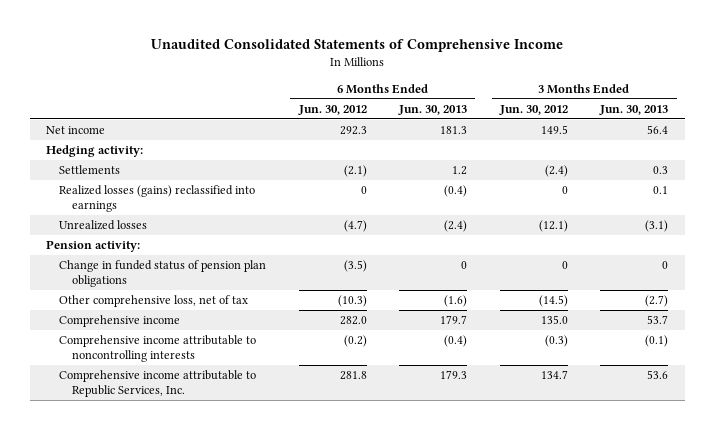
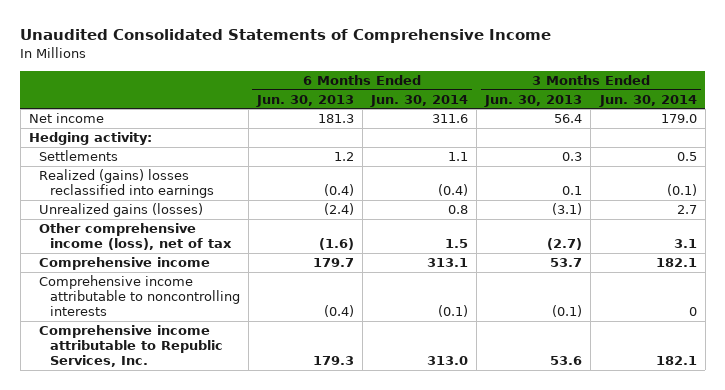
- | 6 Months Ended Jun. 30, 2012 | 6 Months Ended Jun. 30, 2013 | 3 Months Ended Jun. 30, 2012 | 3 Months Ended Jun. 30, 2013
+ | 6 Months Ended Jun. 30, 2013 | 6 Months Ended Jun. 30, 2014 | 3 Months Ended Jun. 30, 2013 | 3 Months Ended Jun. 30, 2014
- Realized losses (gains) reclassified into earnings | 0 | (0.4) | 0 | 0.1
- Unrealized losses | (4.7) | (2.4) | (12.1) | (3.1)
- Pension activity:
- Change in funded status of pension plan obligations | (3.5) | 0 | 0 | 0
- Other comprehensive loss, net of tax | (10.3) | (1.6) | (14.5) | (2.7)
+ Realized (gains) losses reclassified into earnings | (0.4) | (0.4) | 0.1 | (0.1)
+ Unrealized gains (losses) | (2.4) | 0.8 | (3.1) | 2.7
+ Other comprehensive income (loss), net of tax | (1.6) | 1.5 | (2.7) | 3.1

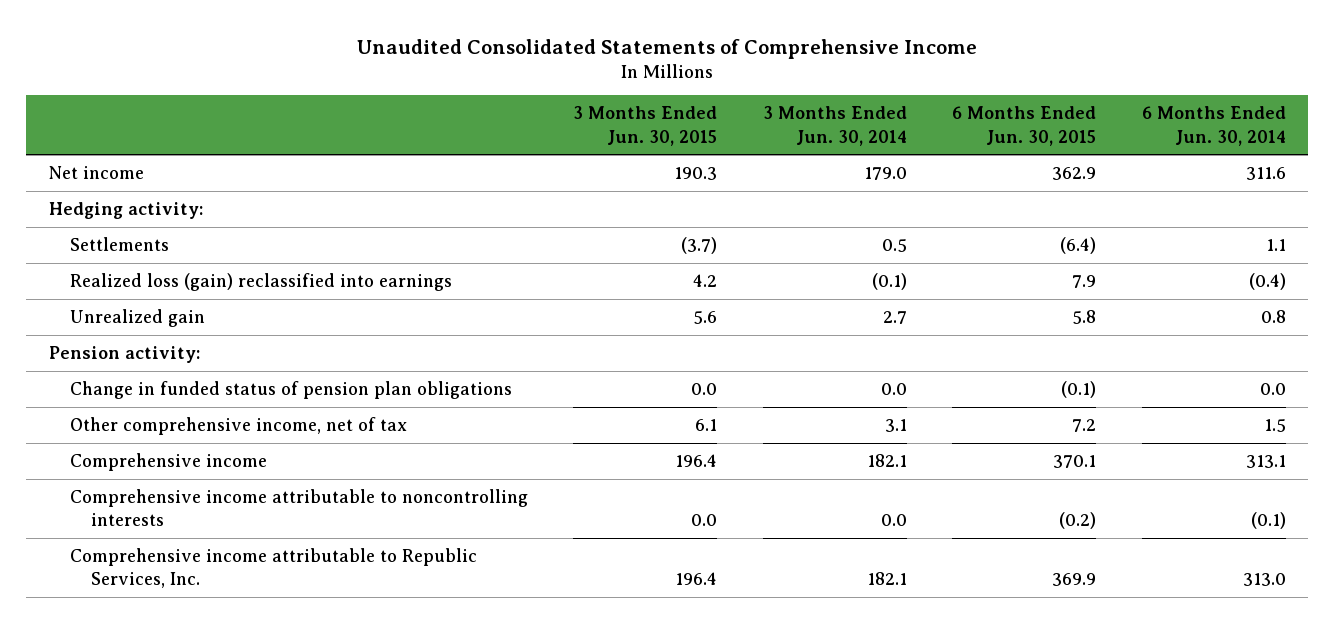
- | 6 Months Ended Jun. 30, 2013 | 6 Months Ended Jun. 30, 2014 | 3 Months Ended Jun. 30, 2013 | 3 Months Ended Jun. 30, 2014
+ | 3 Months Ended Jun. 30, 2015 | 3 Months Ended Jun. 30, 2014 | 6 Months Ended Jun. 30, 2015 | 6 Months Ended Jun. 30, 2014
- Realized (gains) losses reclassified into earnings | (0.4) | (0.4) | 0.1 | (0.1)
- Unrealized gains (losses) | (2.4) | 0.8 | (3.1) | 2.7
- Other comprehensive income (loss), net of tax | (1.6) | 1.5 | (2.7) | 3.1
+ Realized loss (gain) reclassified into earnings | 4.2 | (0.1) | 7.9 | (0.4)
+ Unrealized gain | 5.6 | 2.7 | 5.8 | 0.8
+ Pension activity:
+ Change in funded status of pension plan obligations | 0.0 | 0.0 | (0.1) | 0.0
+ Other comprehensive income, net of tax | 6.1 | 3.1 | 7.2 | 1.5
- Comprehensive income attributable to noncontrolling interests | (0.4) | (0.1) | (0.1) | 0
+ Comprehensive income attributable to noncontrolling interests | 0.0 | 0.0 | (0.2) | (0.1)

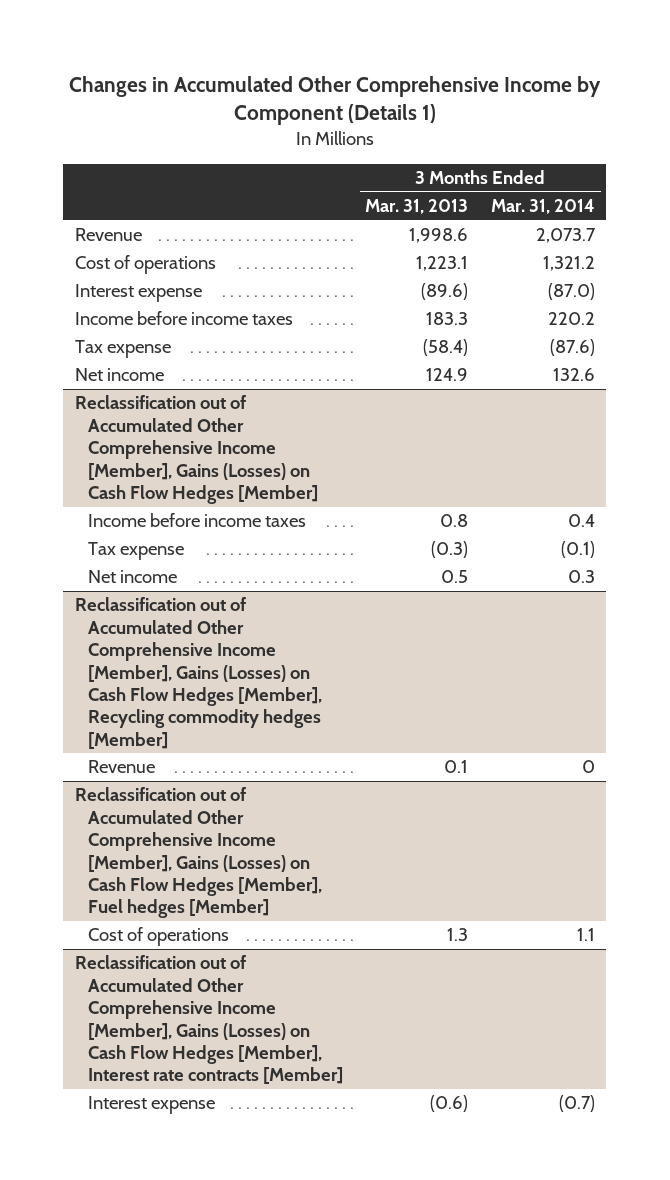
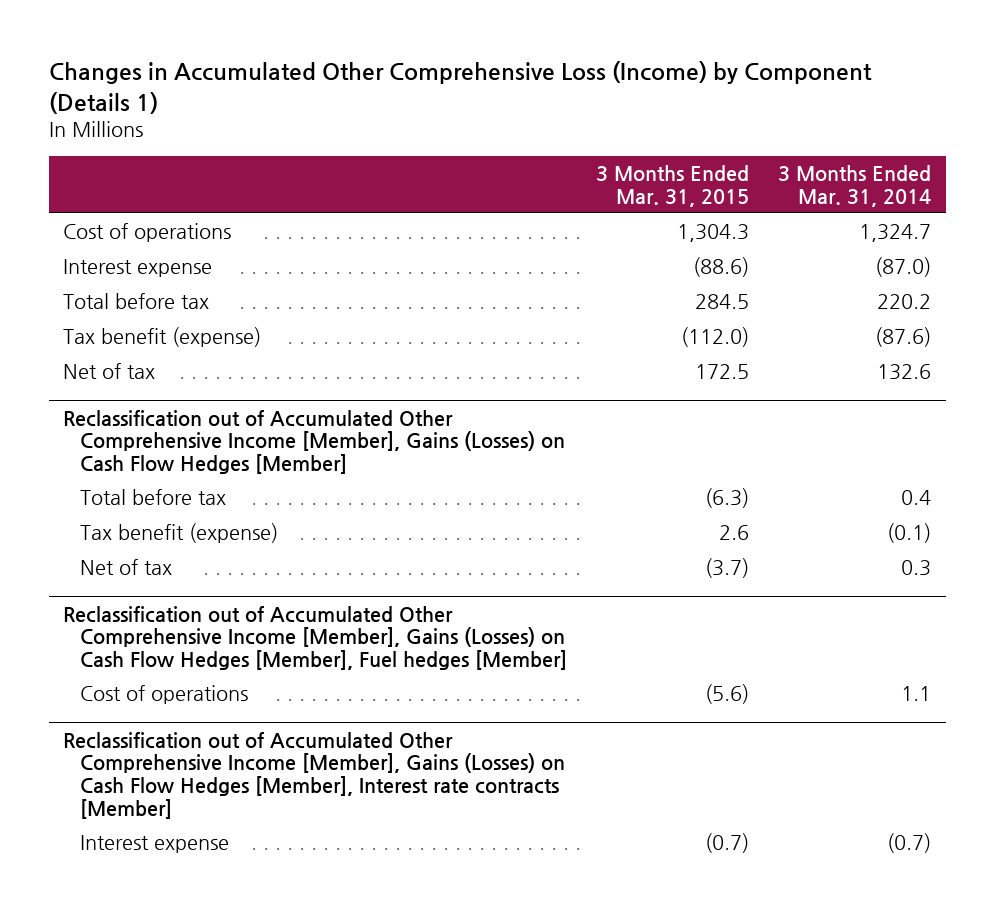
- Changes in Accumulated Other Comprehensive Income by Component (Details 1)
+ Changes in Accumulated Other Comprehensive Loss (Income) by Component (Details 1)
- | 3 Months Ended Mar. 31, 2013 | 3 Months Ended Mar. 31, 2014
+ | 3 Months Ended Mar. 31, 2015 | 3 Months Ended Mar. 31, 2014
- Revenue | 1,998.6 | 2,073.7
- Cost of operations | 1,223.1 | 1,321.2
+ Cost of operations | 1,304.3 | 1,324.7
- Income before income taxes | 183.3 | 220.2
- Tax expense | (58.4) | (87.6)
- Net income | 124.9 | 132.6
+ Total before tax | 284.5 | 220.2
+ Tax benefit (expense) | (112.0) | (87.6)
+ Net of tax | 172.5 | 132.6
@ Reclassification out of Accumulated Other Comprehensive Income [Member], Gains (Losses) on Cash Flow Hedges [Member]
- Income before income taxes | 0.8 | 0.4
- Tax expense | (0.3) | (0.1)
- Net income | 0.5 | 0.3
- Reclassification out of Accumulated Other Comprehensive Income [Member], Gains (Losses) on Cash Flow Hedges [Member], Recycling commodity hedges [Member]
- Revenue | 0.1 | 0
@ Reclassification out of Accumulated Other Comprehensive Income [Member], Gains (Losses) on Cash Flow Hedges [Member]
+ Total before tax | (6.3) | 0.4
+ Tax benefit (expense) | 2.6 | (0.1)
+ Net of tax | (3.7) | 0.3

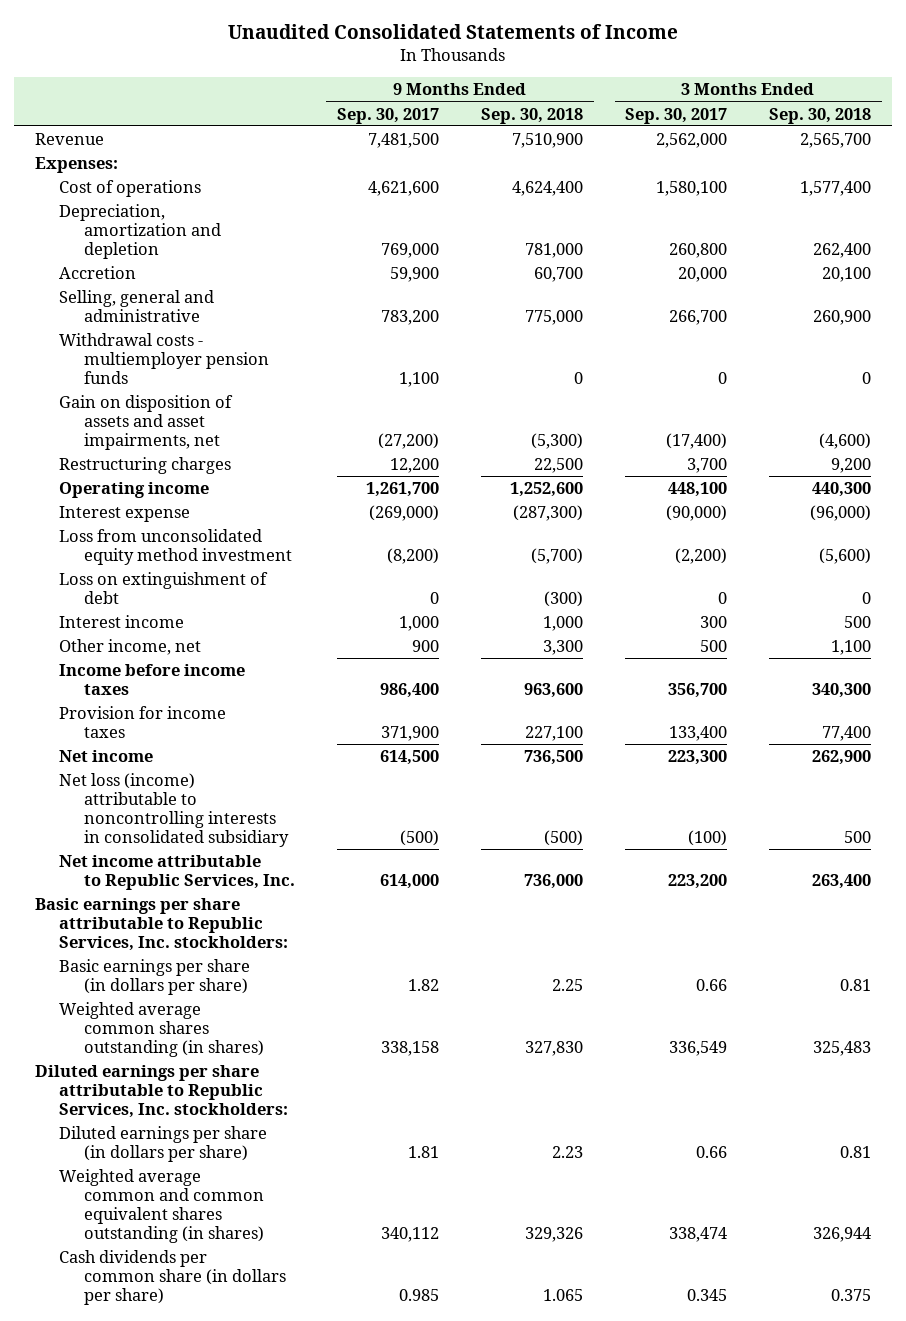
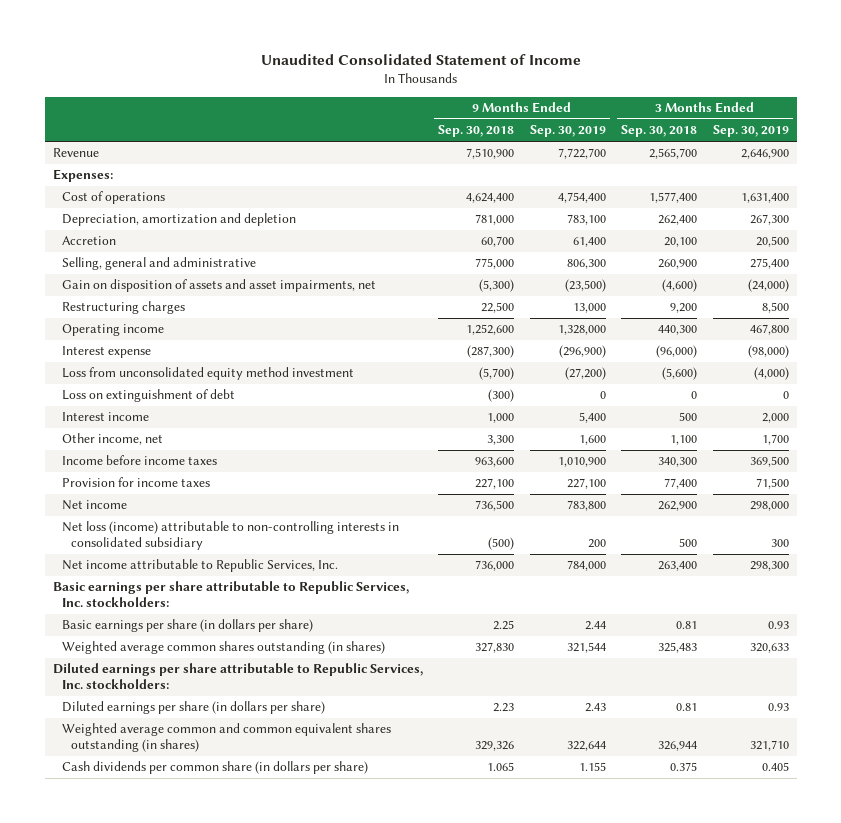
- Unaudited Consolidated Statements of Income
+ Unaudited Consolidated Statement of Income
- | 9 Months Ended Sep. 30, 2017 | 9 Months Ended Sep. 30, 2018 | 3 Months Ended Sep. 30, 2017 | 3 Months Ended Sep. 30, 2018
+ | 9 Months Ended Sep. 30, 2018 | 9 Months Ended Sep. 30, 2019 | 3 Months Ended Sep. 30, 2018 | 3 Months Ended Sep. 30, 2019
- Withdrawal costs - multiemployer pension funds | 1,100 | 0 | 0 | 0
- Net loss (income) attributable to noncontrolling interests in consolidated subsidiary | (500) | (500) | (100) | 500
+ Net loss (income) attributable to non-controlling interests in consolidated subsidiary | (500) | 200 | 500 | 300

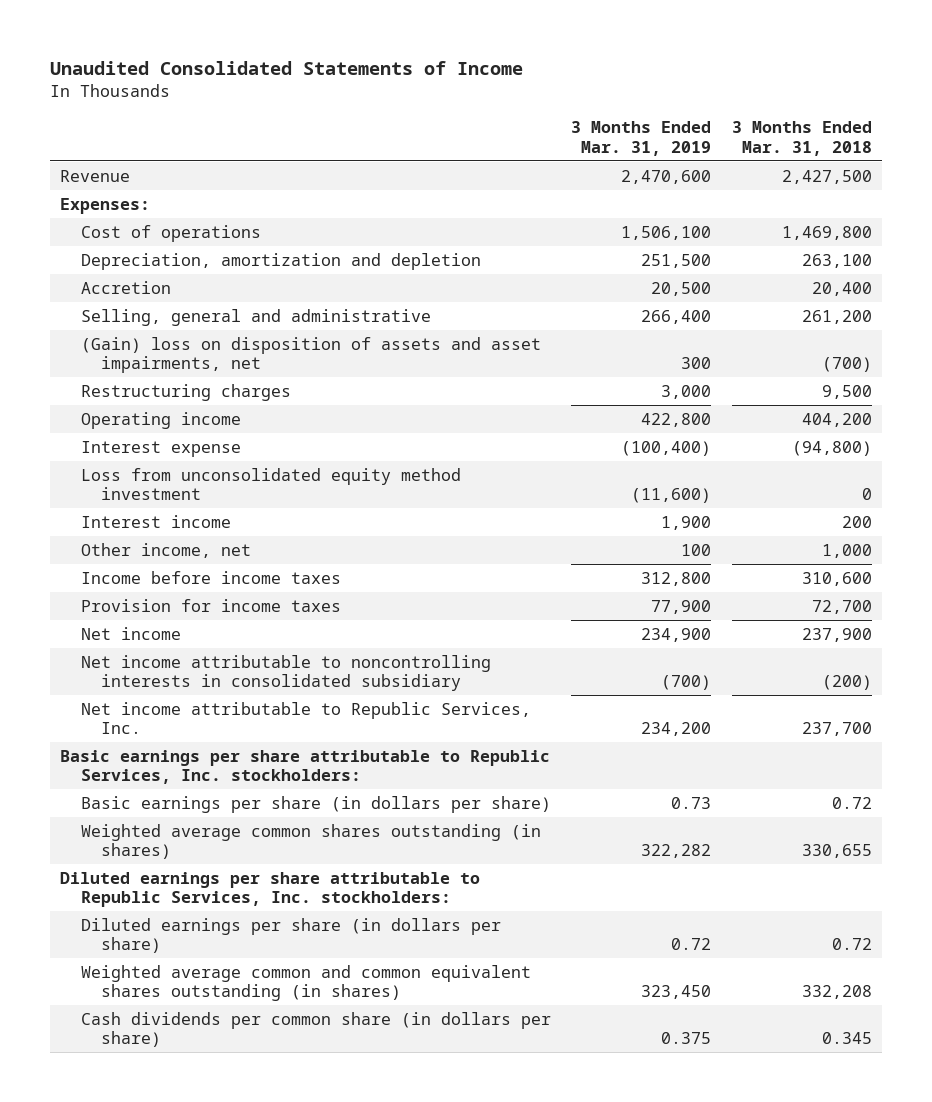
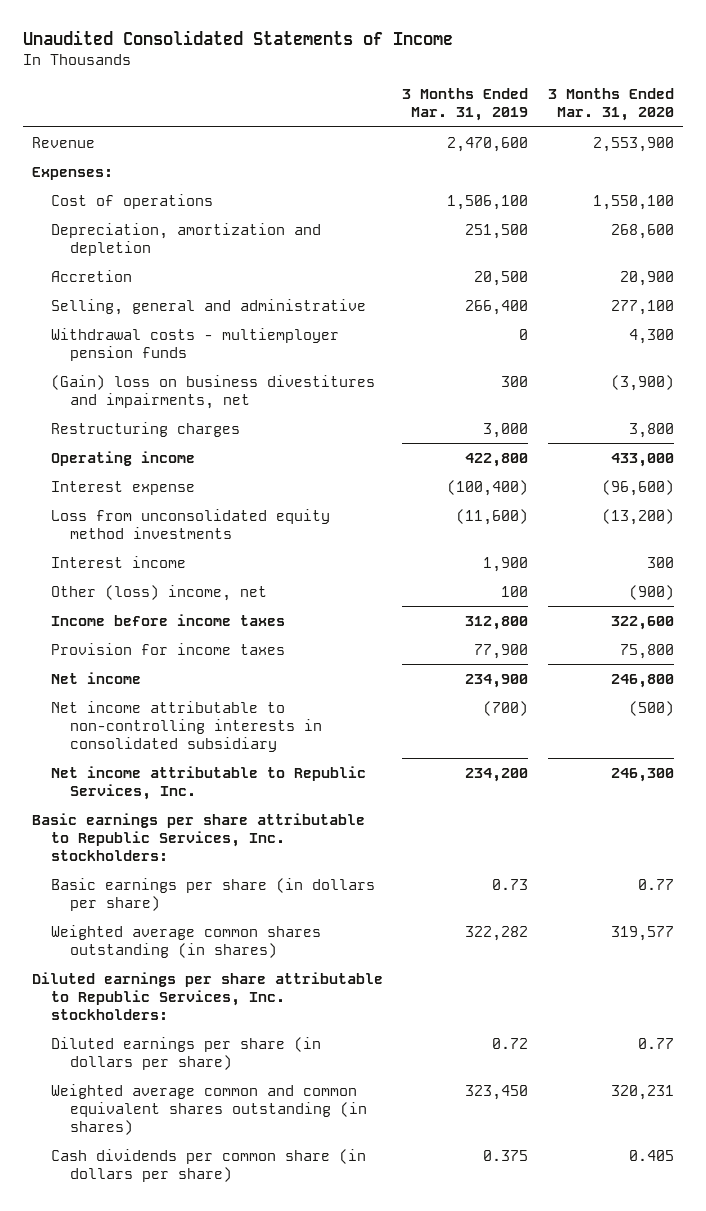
- | 3 Months Ended Mar. 31, 2019 | 3 Months Ended Mar. 31, 2018
+ | 3 Months Ended Mar. 31, 2019 | 3 Months Ended Mar. 31, 2020
- (Gain) loss on disposition of assets and asset impairments, net | 300 | (700)
+ Withdrawal costs - multiemployer pension funds | 0 | 4,300
+ (Gain) loss on business divestitures and impairments, net | 300 | (3,900)
- Loss from unconsolidated equity method investment | (11,600) | 0
+ Loss from unconsolidated equity method investments | (11,600) | (13,200)
- Other income, net | 100 | 1,000
+ Other (loss) income, net | 100 | (900)
- Net income attributable to noncontrolling interests in consolidated subsidiary | (700) | (200)
+ Net income attributable to non-controlling interests in consolidated subsidiary | (700) | (500)

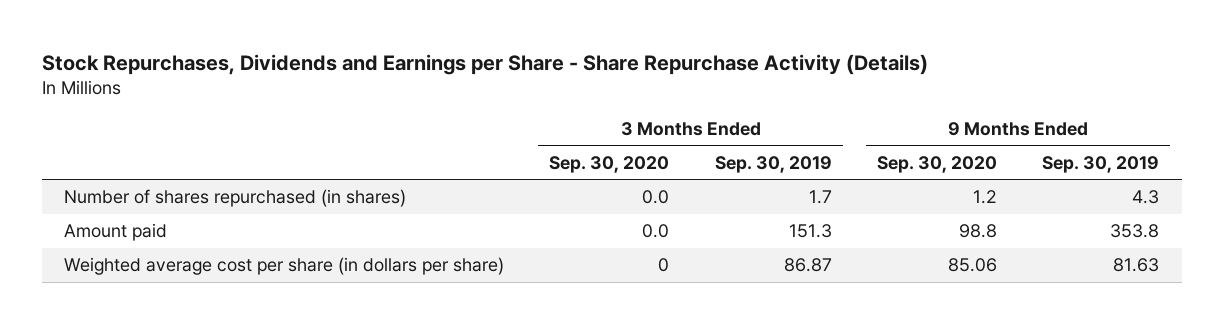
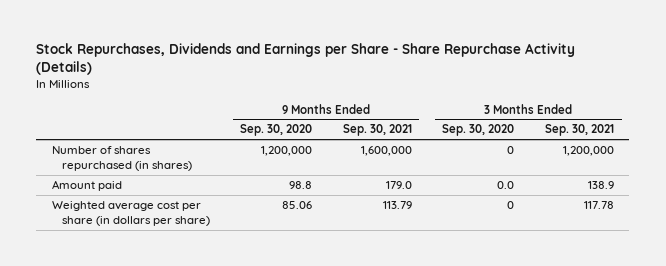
- | 3 Months Ended Sep. 30, 2020 | 3 Months Ended Sep. 30, 2019 | 9 Months Ended Sep. 30, 2020 | 9 Months Ended Sep. 30, 2019
+ | 9 Months Ended Sep. 30, 2020 | 9 Months Ended Sep. 30, 2021 | 3 Months Ended Sep. 30, 2020 | 3 Months Ended Sep. 30, 2021
- Number of shares repurchased (in shares) | 0.0 | 1.7 | 1.2 | 4.3
+ Number of shares repurchased (in shares) | 1,200,000 | 1,600,000 | 0 | 1,200,000

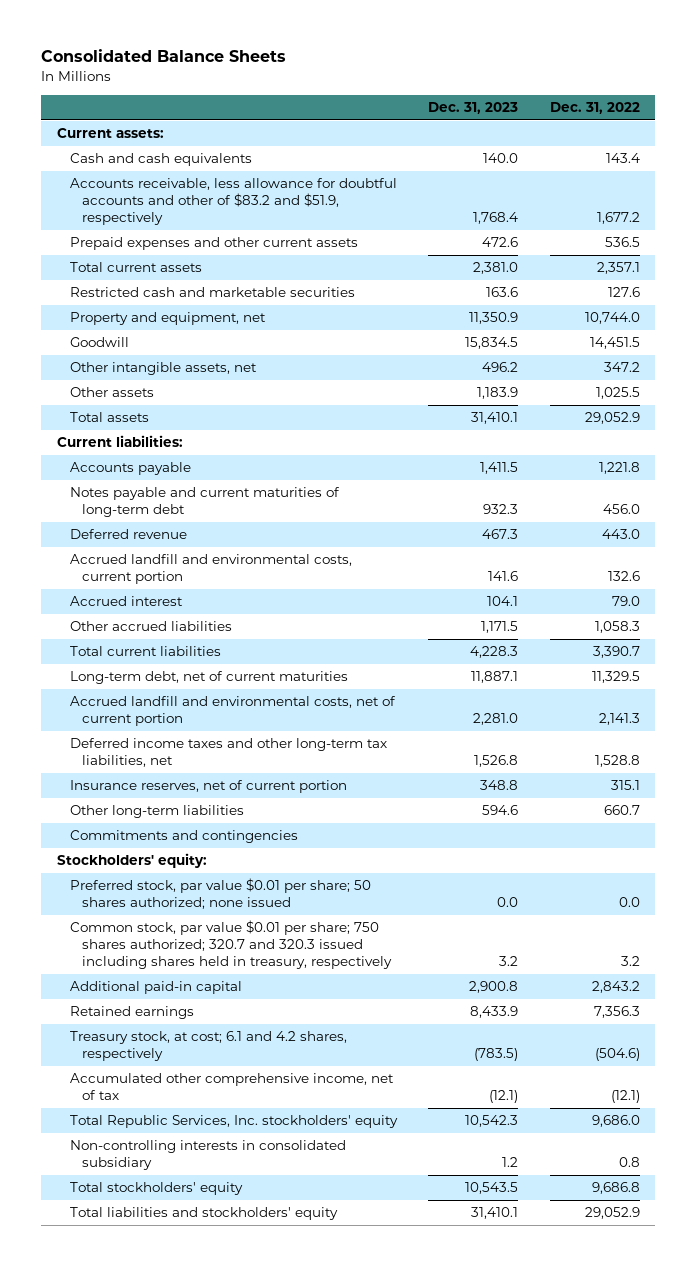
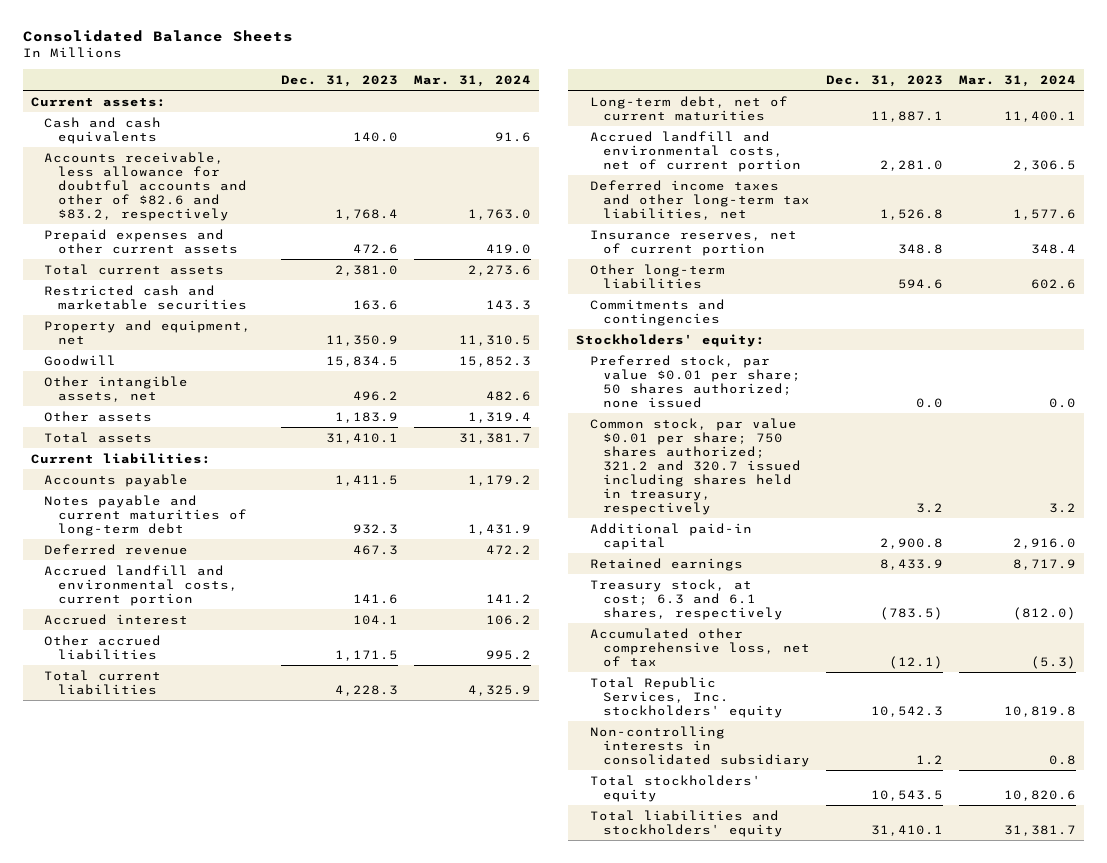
- | Dec. 31, 2023 | Dec. 31, 2022
+ | Dec. 31, 2023 | Mar. 31, 2024
- Accounts receivable, less allowance for doubtful accounts and other of $83.2 and $51.9, respectively | 1,768.4 | 1,677.2
+ Accounts receivable, less allowance for doubtful accounts and other of $82.6 and $83.2, respectively | 1,768.4 | 1,763.0
- Common stock, par value $0.01 per share; 750 shares authorized; 320.7 and 320.3 issued including shares held in treasury, respectively | 3.2 | 3.2
+ Common stock, par value $0.01 per share; 750 shares authorized; 321.2 and 320.7 issued including shares held in treasury, respectively | 3.2 | 3.2
- Treasury stock, at cost; 6.1 and 4.2 shares, respectively | (783.5) | (504.6)
- Accumulated other comprehensive income, net of tax | (12.1) | (12.1)
+ Treasury stock, at cost; 6.3 and 6.1 shares, respectively | (783.5) | (812.0)
+ Accumulated other comprehensive loss, net of tax | (12.1) | (5.3)

